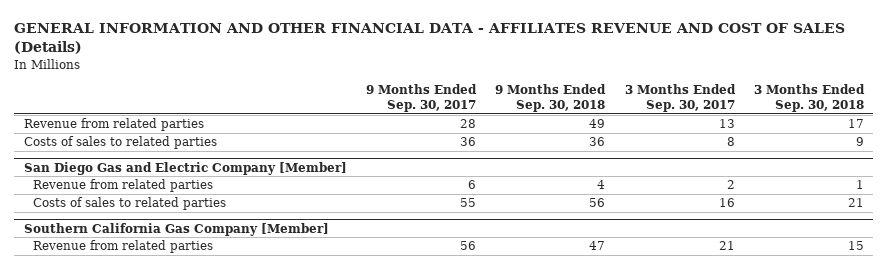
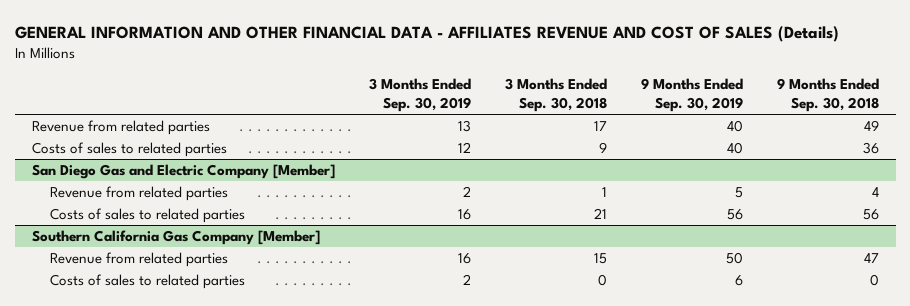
- | 9 Months Ended Sep. 30, 2017 | 9 Months Ended Sep. 30, 2018 | 3 Months Ended Sep. 30, 2017 | 3 Months Ended Sep. 30, 2018
+ | 3 Months Ended Sep. 30, 2019 | 3 Months Ended Sep. 30, 2018 | 9 Months Ended Sep. 30, 2019 | 9 Months Ended Sep. 30, 2018
@ Southern California Gas Company [Member]
+ Costs of sales to related parties | 2 | 0 | 6 | 0

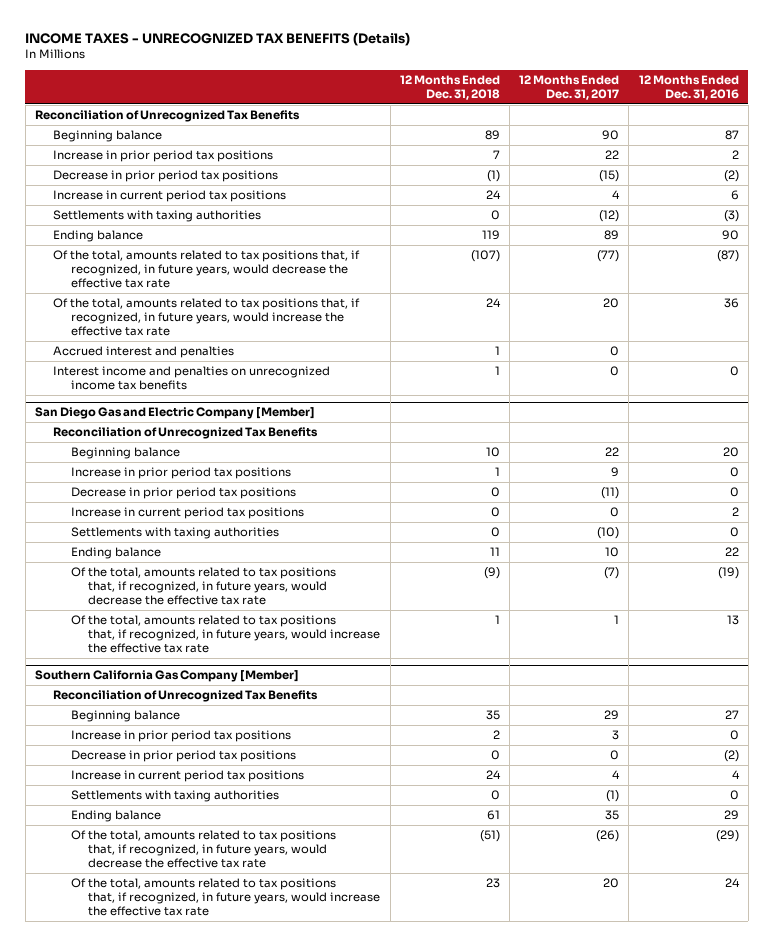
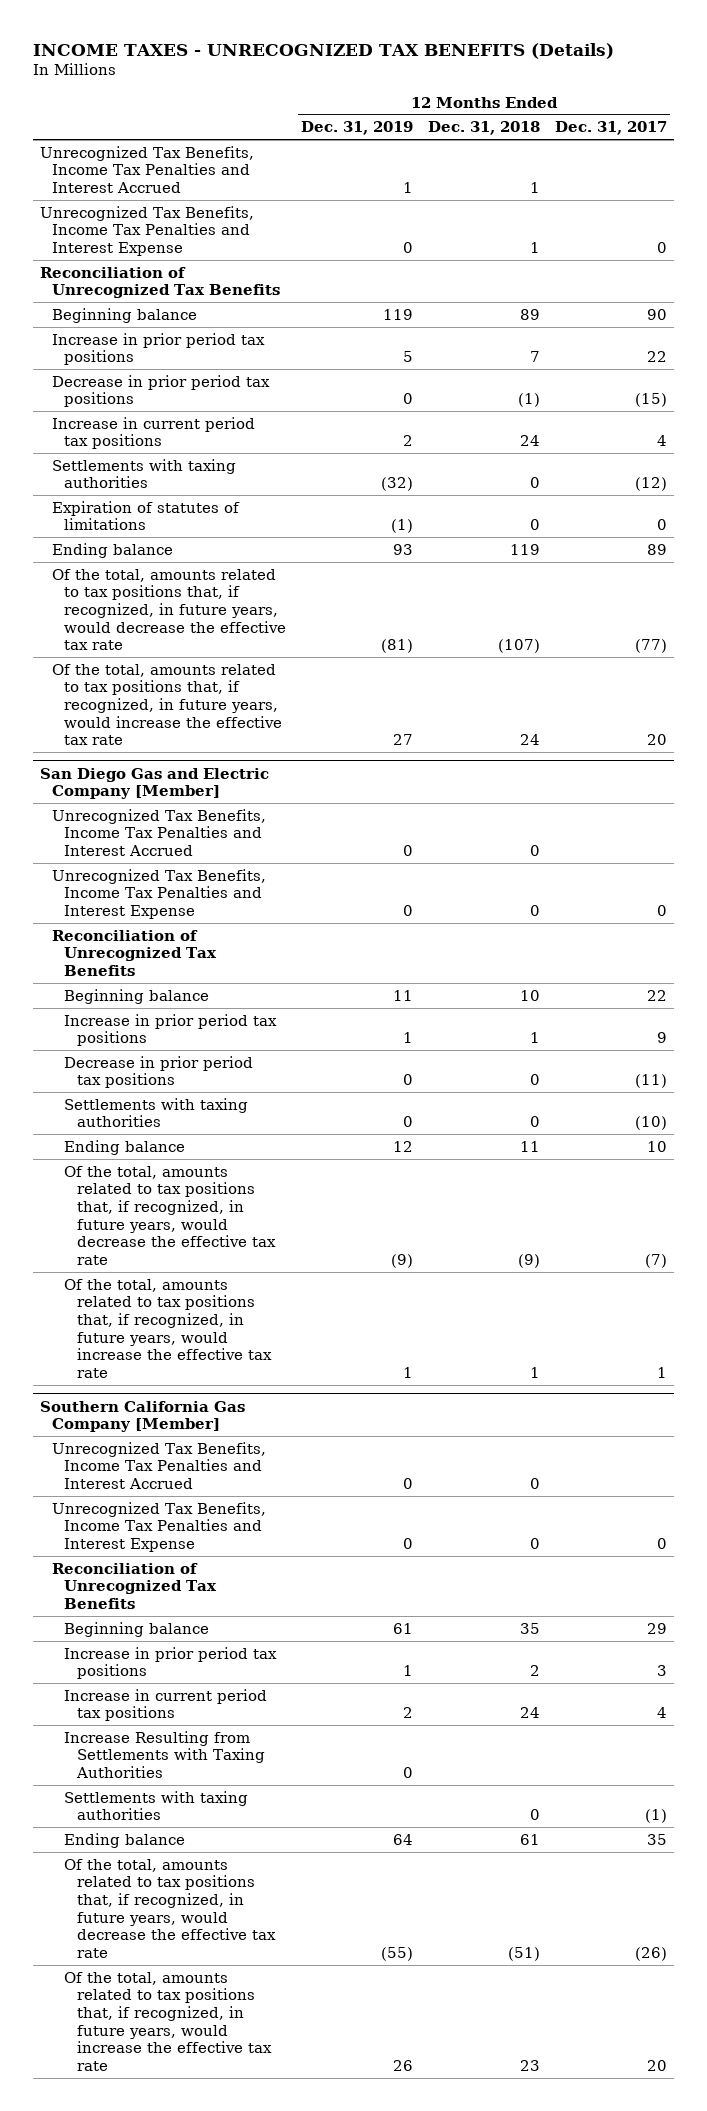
- | 12 Months Ended Dec. 31, 2018 | 12 Months Ended Dec. 31, 2017 | 12 Months Ended Dec. 31, 2016
+ | 12 Months Ended Dec. 31, 2019 | 12 Months Ended Dec. 31, 2018 | 12 Months Ended Dec. 31, 2017
+ Unrecognized Tax Benefits, Income Tax Penalties and Interest Accrued | 1 | 1 |
+ Unrecognized Tax Benefits, Income Tax Penalties and Interest Expense | 0 | 1 | 0
+ Expiration of statutes of limitations | (1) | 0 | 0
- Accrued interest and penalties | 1 | 0 |
- Interest income and penalties on unrecognized income tax benefits | 1 | 0 | 0
@ San Diego Gas and Electric Company [Member]
+ Unrecognized Tax Benefits, Income Tax Penalties and Interest Accrued | 0 | 0 |
+ Unrecognized Tax Benefits, Income Tax Penalties and Interest Expense | 0 | 0 | 0
- Increase in current period tax positions | 0 | 0 | 2
@ Southern California Gas Company [Member]
+ Unrecognized Tax Benefits, Income Tax Penalties and Interest Accrued | 0 | 0 |
+ Unrecognized Tax Benefits, Income Tax Penalties and Interest Expense | 0 | 0 | 0
- Decrease in prior period tax positions | 0 | 0 | (2)
+ Increase Resulting from Settlements with Taxing Authorities | 0 | |

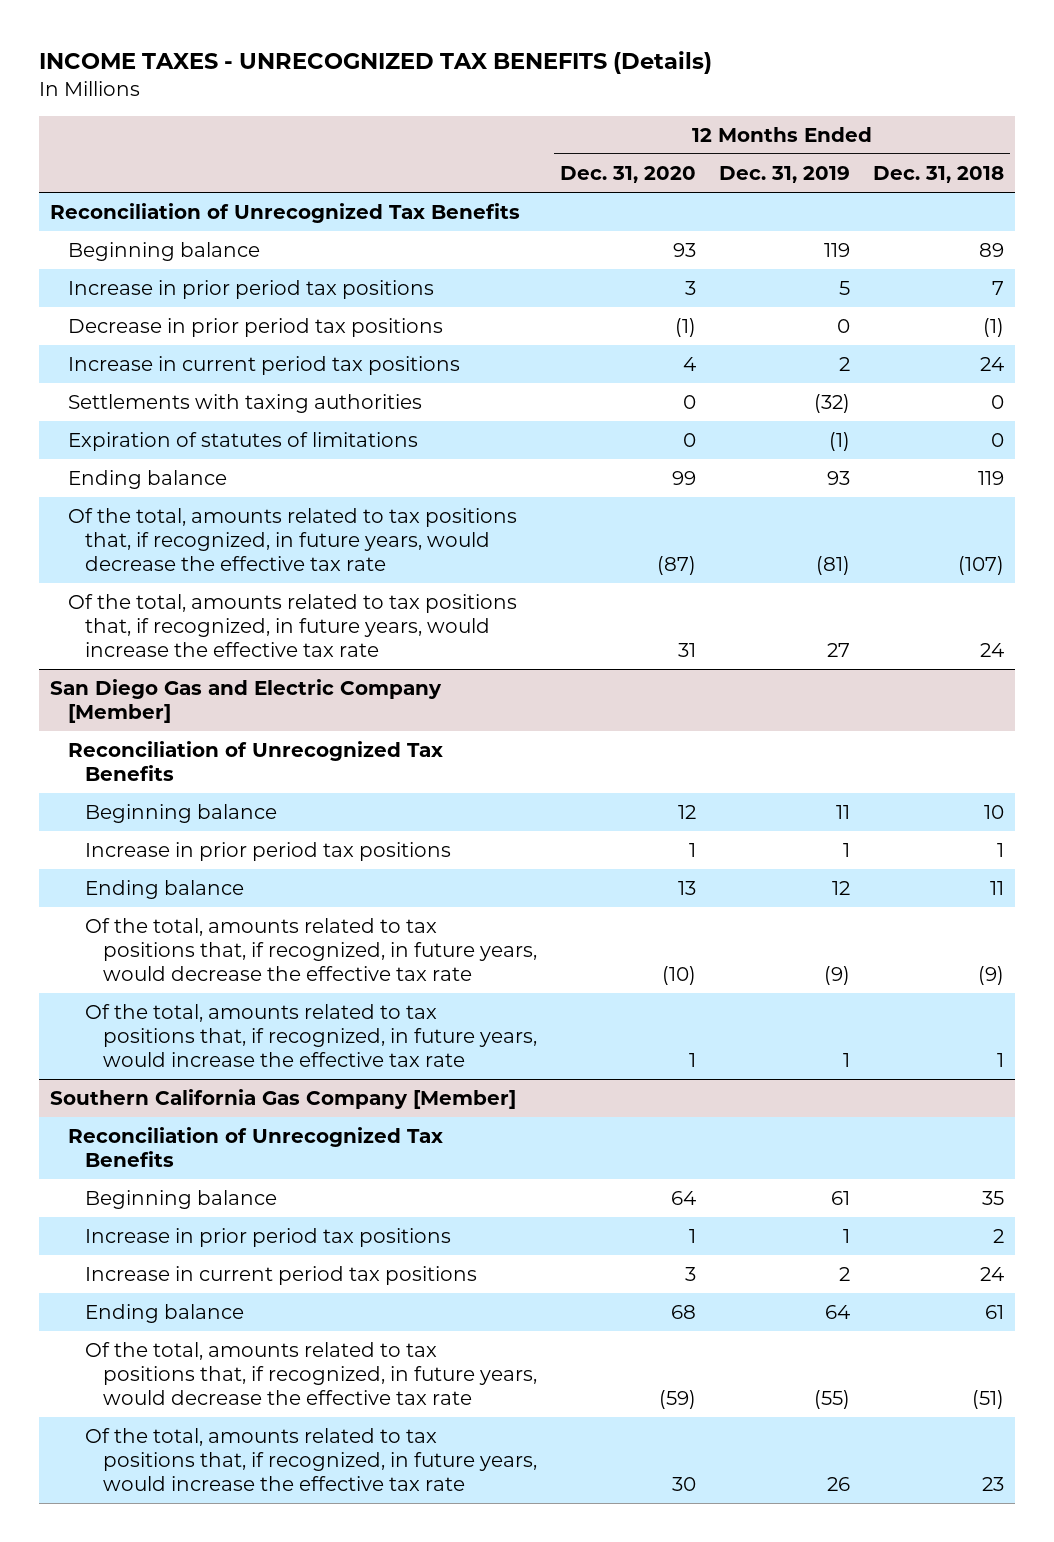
- | 12 Months Ended Dec. 31, 2019 | 12 Months Ended Dec. 31, 2018 | 12 Months Ended Dec. 31, 2017
+ | 12 Months Ended Dec. 31, 2020 | 12 Months Ended Dec. 31, 2019 | 12 Months Ended Dec. 31, 2018
- Unrecognized Tax Benefits, Income Tax Penalties and Interest Accrued | 1 | 1 |
- Unrecognized Tax Benefits, Income Tax Penalties and Interest Expense | 0 | 1 | 0
@ San Diego Gas and Electric Company [Member]
- Unrecognized Tax Benefits, Income Tax Penalties and Interest Accrued | 0 | 0 |
- Unrecognized Tax Benefits, Income Tax Penalties and Interest Expense | 0 | 0 | 0
- Decrease in prior period tax positions | 0 | 0 | (11)
- Settlements with taxing authorities | 0 | 0 | (10)
@ Southern California Gas Company [Member]
- Unrecognized Tax Benefits, Income Tax Penalties and Interest Accrued | 0 | 0 |
- Unrecognized Tax Benefits, Income Tax Penalties and Interest Expense | 0 | 0 | 0
- Increase Resulting from Settlements with Taxing Authorities | 0 | |
- Settlements with taxing authorities | | 0 | (1)

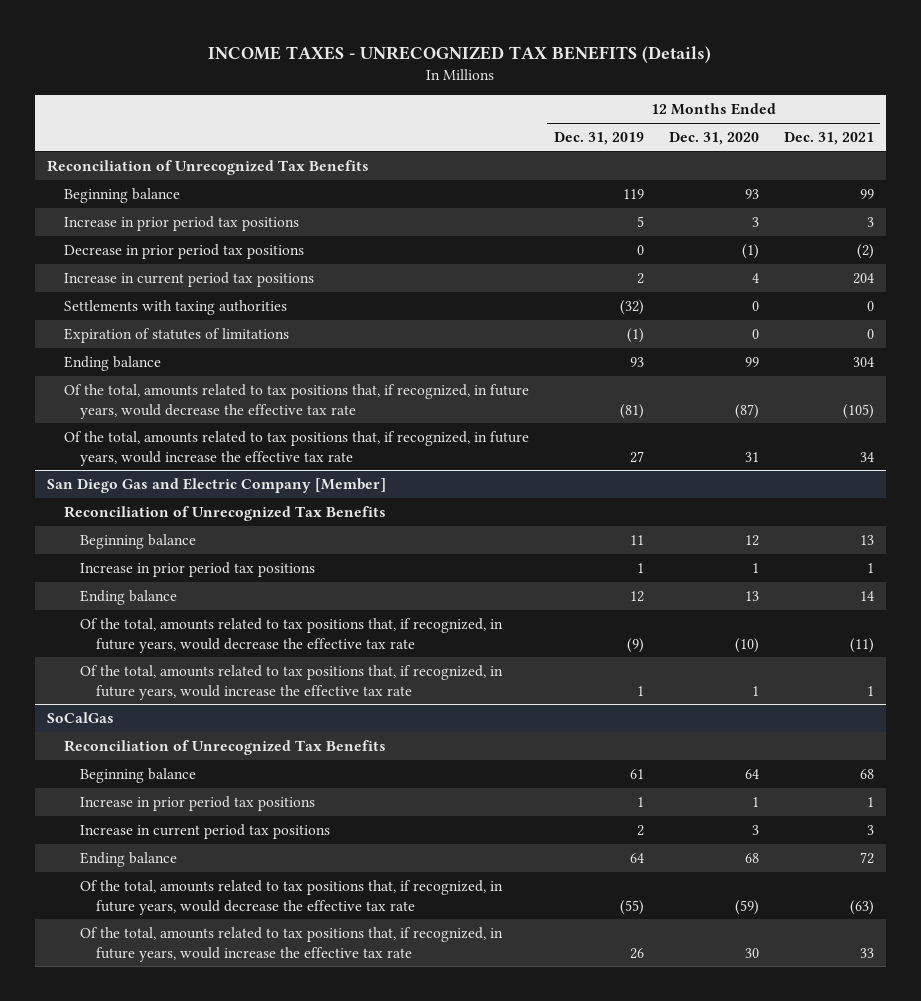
- | 12 Months Ended Dec. 31, 2020 | 12 Months Ended Dec. 31, 2019 | 12 Months Ended Dec. 31, 2018
+ | 12 Months Ended Dec. 31, 2019 | 12 Months Ended Dec. 31, 2020 | 12 Months Ended Dec. 31, 2021
- Southern California Gas Company [Member]
+ SoCalGas

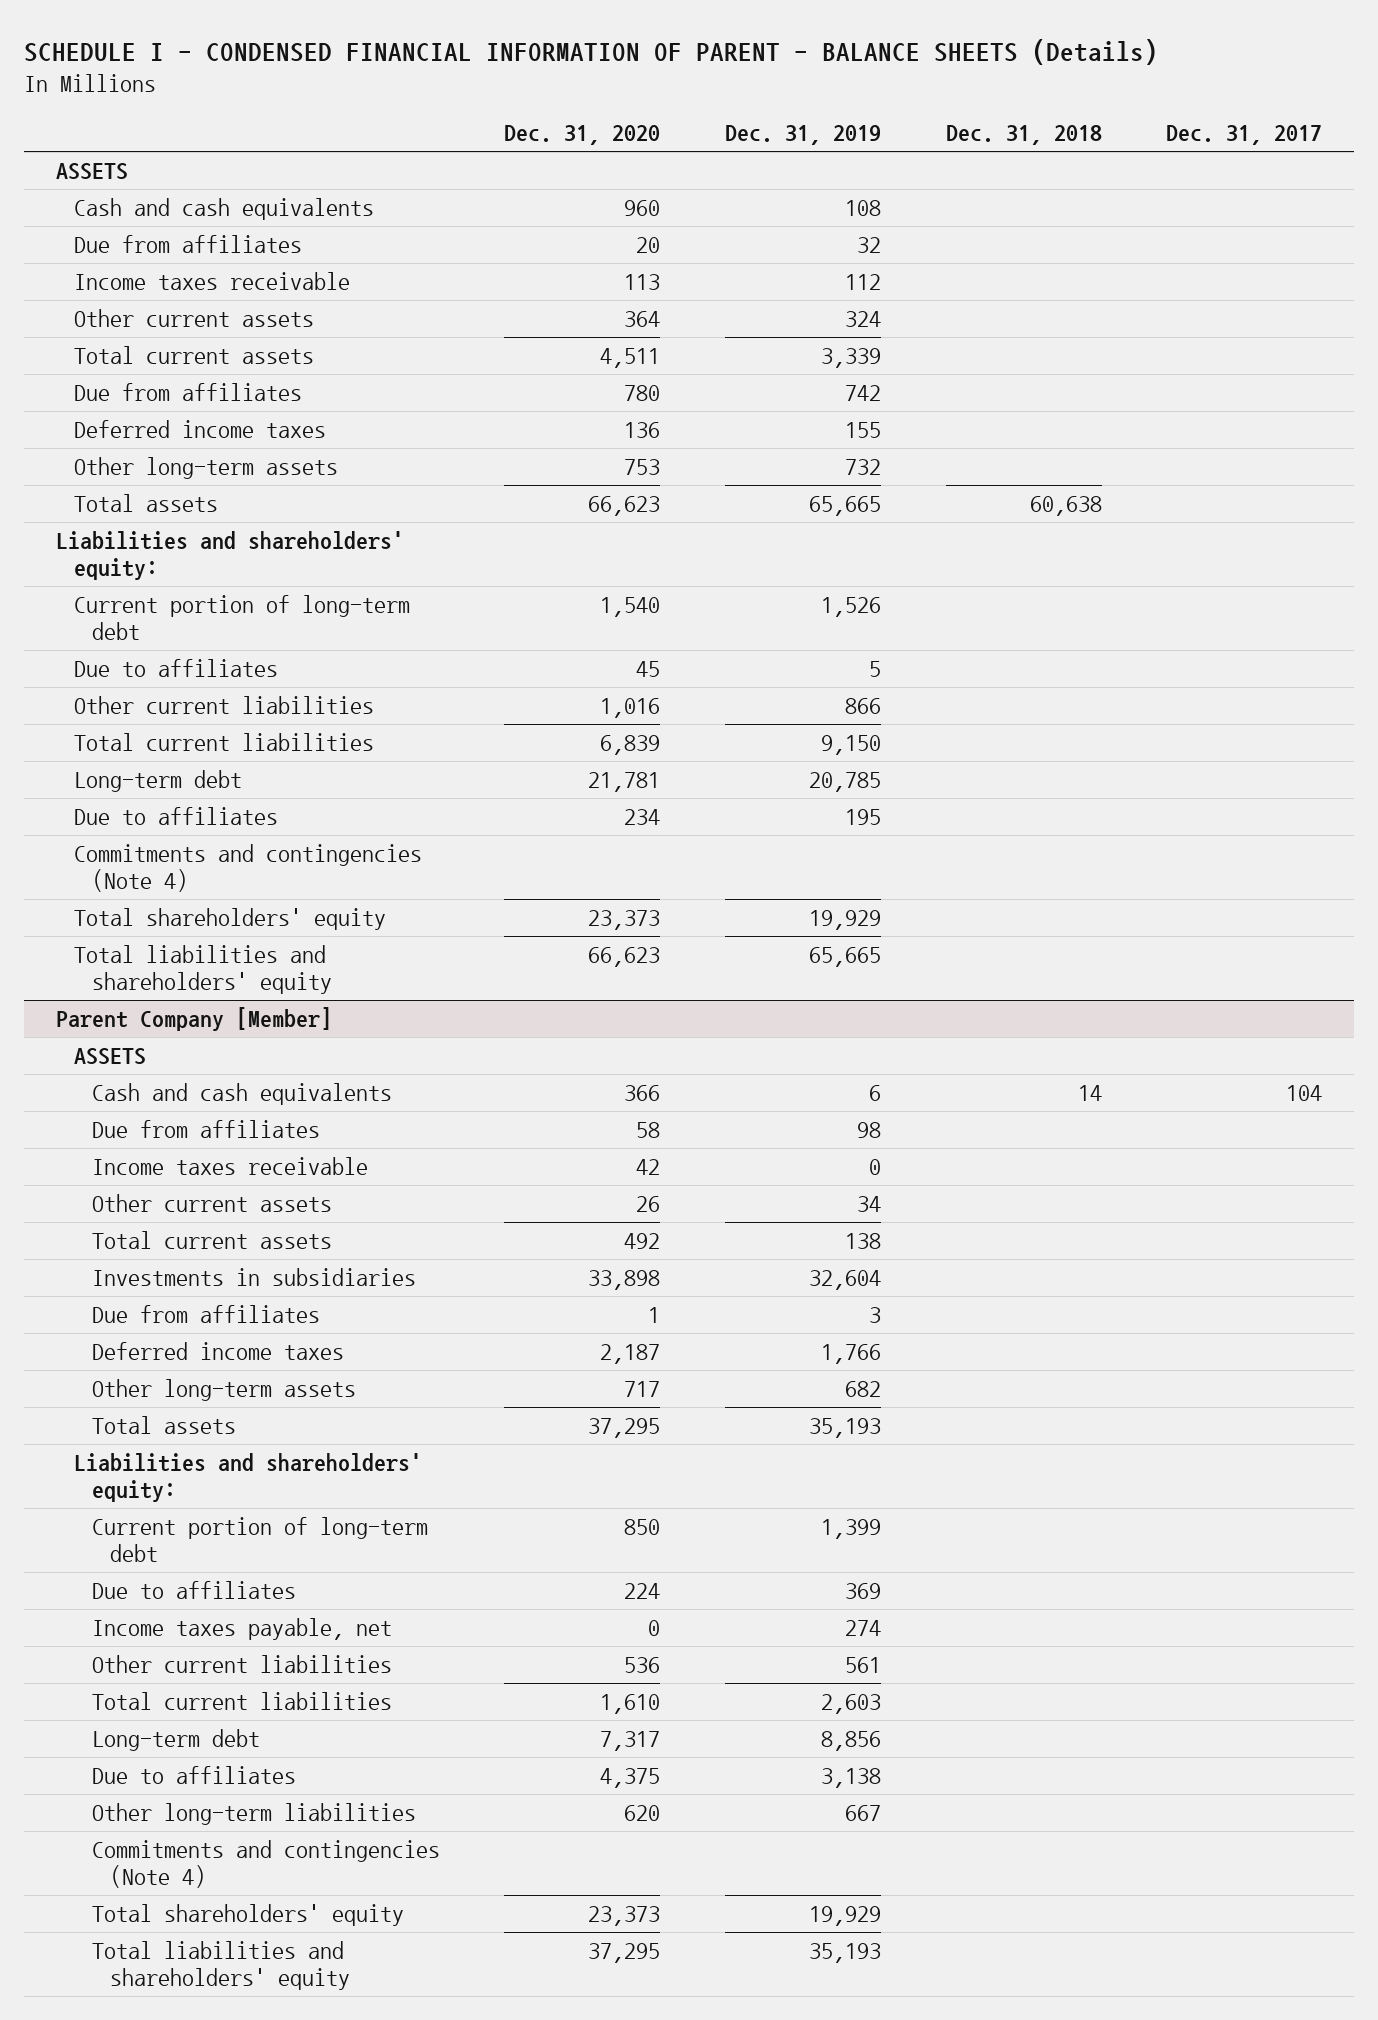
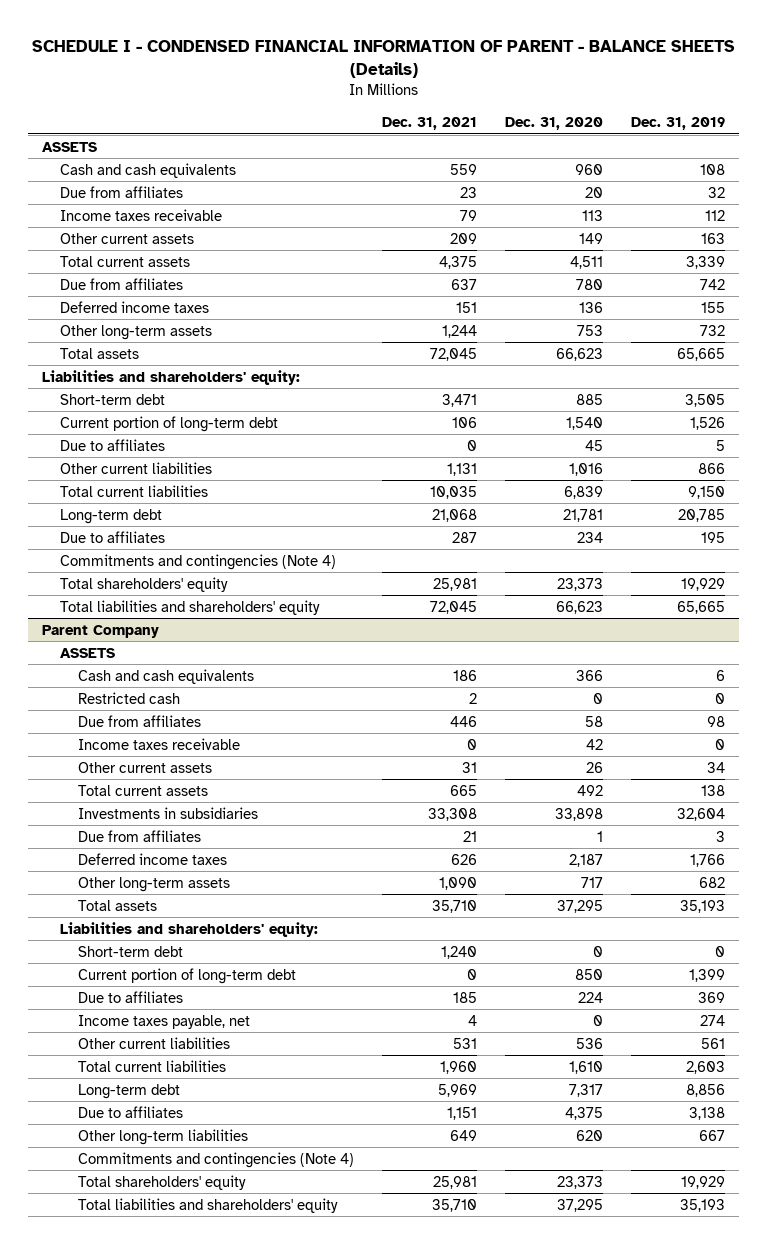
- | Dec. 31, 2020 | Dec. 31, 2019 | Dec. 31, 2018 | Dec. 31, 2017
+ | Dec. 31, 2021 | Dec. 31, 2020 | Dec. 31, 2019
- Other current assets | 364 | 324 | |
+ Other current assets | 209 | 149 | 163
+ Short-term debt | 3,471 | 885 | 3,505
- Parent Company [Member]
+ Parent Company
+ Restricted cash | 2 | 0 | 0
+ Short-term debt | 1,240 | 0 | 0

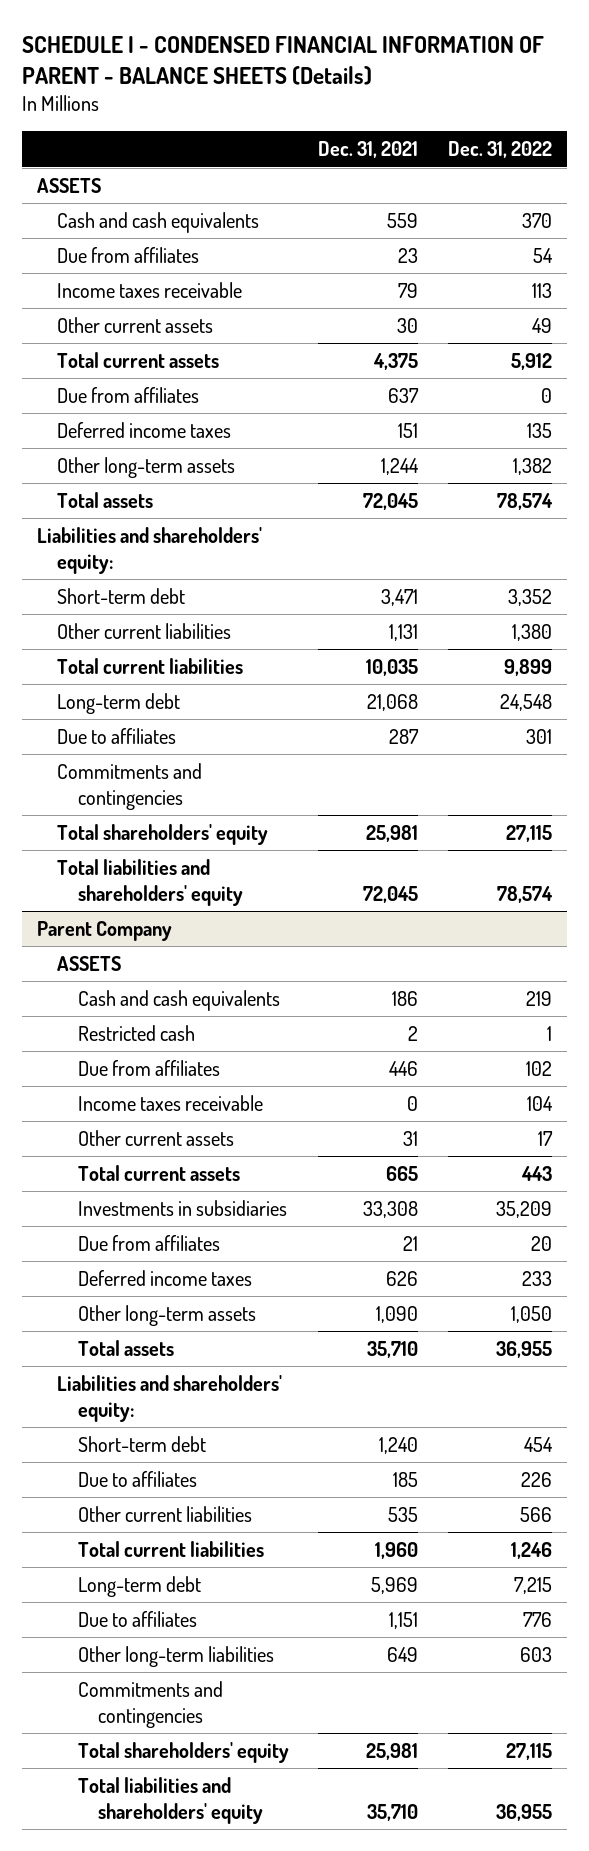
- | Dec. 31, 2021 | Dec. 31, 2020 | Dec. 31, 2019
+ | Dec. 31, 2021 | Dec. 31, 2022
- Other current assets | 209 | 149 | 163
+ Other current assets | 30 | 49
- Current portion of long-term debt | 106 | 1,540 | 1,526
- Due to affiliates | 0 | 45 | 5
- Commitments and contingencies (Note 4)
+ Commitments and contingencies
@ Parent Company
- Current portion of long-term debt | 0 | 850 | 1,399
- Income taxes payable, net | 4 | 0 | 274
- Other current liabilities | 531 | 536 | 561
+ Other current liabilities | 535 | 566
- Commitments and contingencies (Note 4)
+ Commitments and contingencies

